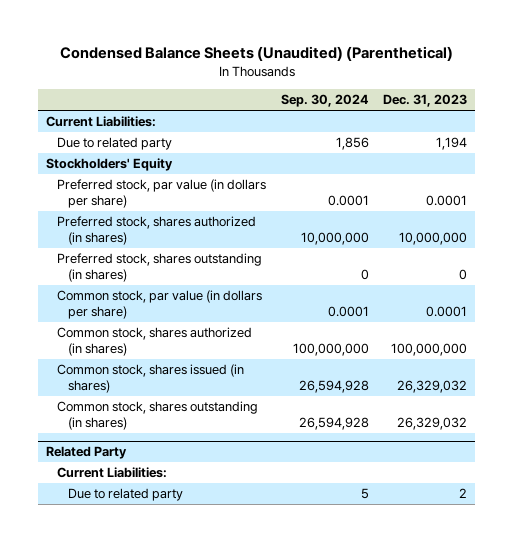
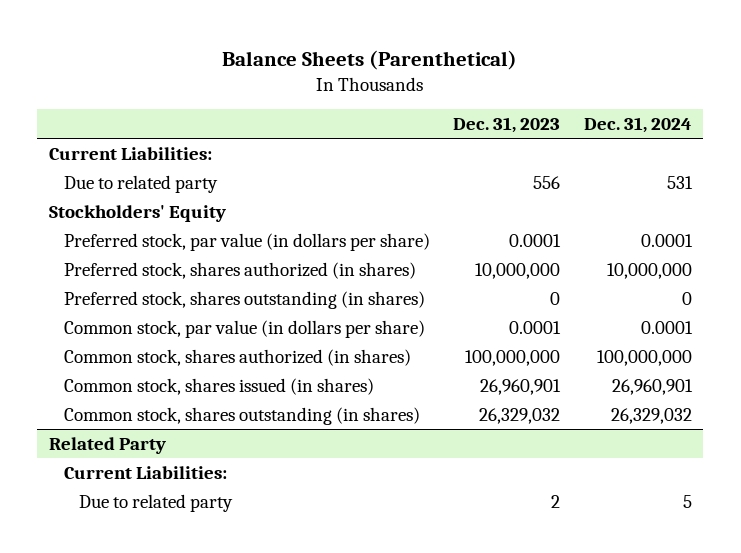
- Condensed Balance Sheets (Unaudited) (Parenthetical)
+ Balance Sheets (Parenthetical)
- | Sep. 30, 2024 | Dec. 31, 2023
+ | Dec. 31, 2023 | Dec. 31, 2024
- Due to related party | 1,856 | 1,194
+ Due to related party | 556 | 531
- Common stock, shares issued (in shares) | 26,594,928 | 26,329,032
+ Common stock, shares issued (in shares) | 26,960,901 | 26,960,901

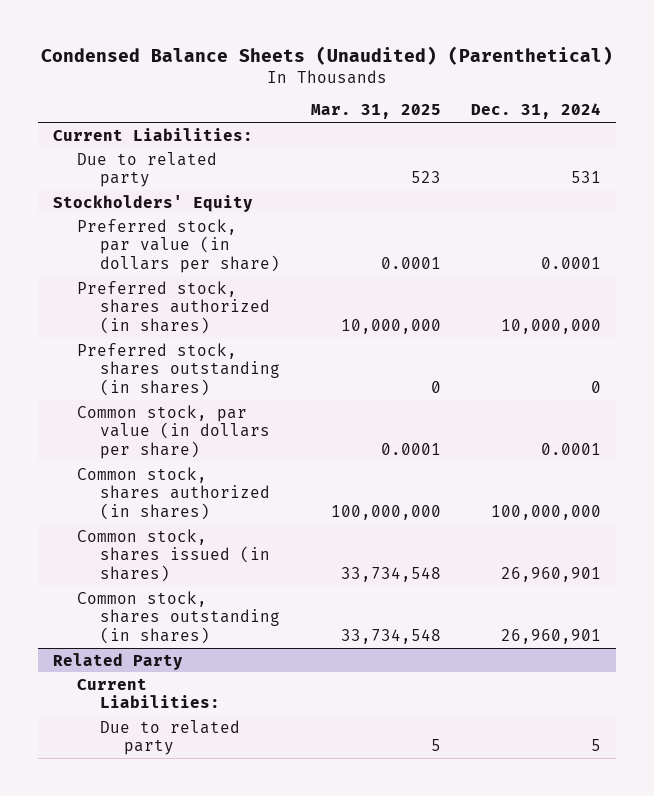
- Balance Sheets (Parenthetical)
+ Condensed Balance Sheets (Unaudited) (Parenthetical)
- | Dec. 31, 2023 | Dec. 31, 2024
+ | Mar. 31, 2025 | Dec. 31, 2024
- Common stock, shares outstanding (in shares) | 26,329,032 | 26,329,032
+ Common stock, shares outstanding (in shares) | 33,734,548 | 26,960,901

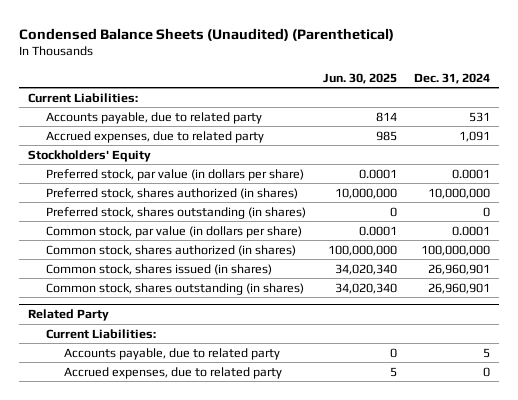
- | Mar. 31, 2025 | Dec. 31, 2024
+ | Jun. 30, 2025 | Dec. 31, 2024
- Due to related party | 523 | 531
+ Accounts payable, due to related party | 814 | 531
+ Accrued expenses, due to related party | 985 | 1,091
@ Related Party
- Due to related party | 5 | 5
+ Accounts payable, due to related party | 0 | 5
+ Accrued expenses, due to related party | 5 | 0

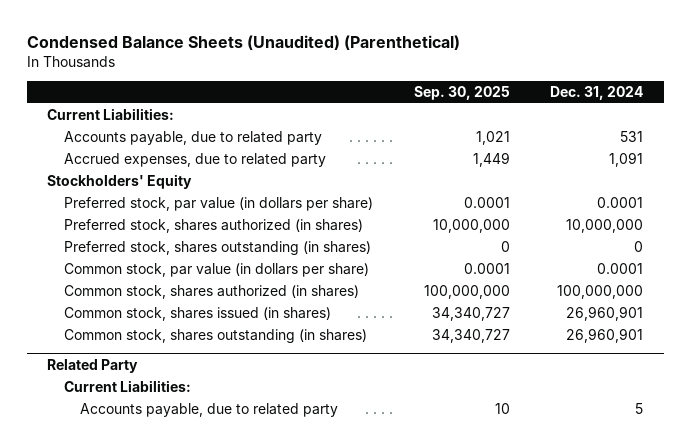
- | Jun. 30, 2025 | Dec. 31, 2024
+ | Sep. 30, 2025 | Dec. 31, 2024
@ Related Party
- Accrued expenses, due to related party | 5 | 0

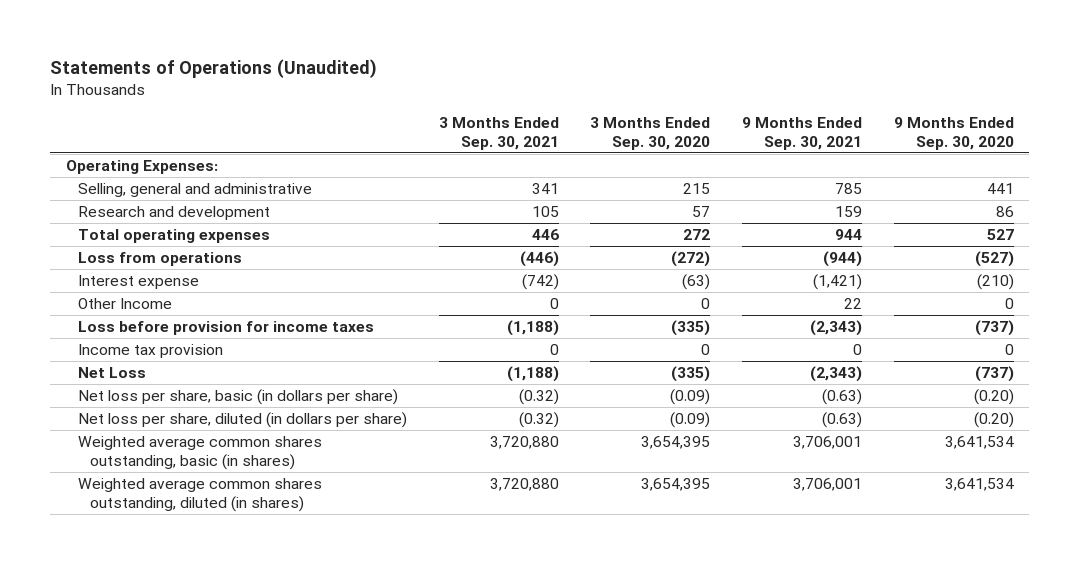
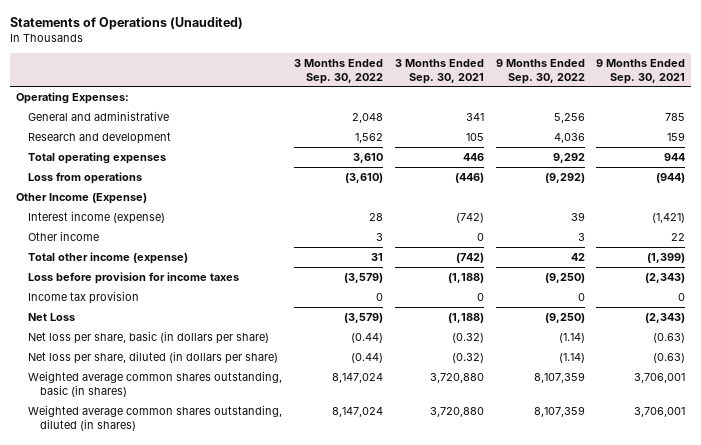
- | 3 Months Ended Sep. 30, 2021 | 3 Months Ended Sep. 30, 2020 | 9 Months Ended Sep. 30, 2021 | 9 Months Ended Sep. 30, 2020
+ | 3 Months Ended Sep. 30, 2022 | 3 Months Ended Sep. 30, 2021 | 9 Months Ended Sep. 30, 2022 | 9 Months Ended Sep. 30, 2021
- Selling, general and administrative | 341 | 215 | 785 | 441
+ General and administrative | 2,048 | 341 | 5,256 | 785
- Interest expense | (742) | (63) | (1,421) | (210)
- Other Income | 0 | 0 | 22 | 0
+ Other Income (Expense)
+ Interest income (expense) | 28 | (742) | 39 | (1,421)
+ Other income | 3 | 0 | 3 | 22
+ Total other income (expense) | 31 | (742) | 42 | (1,399)

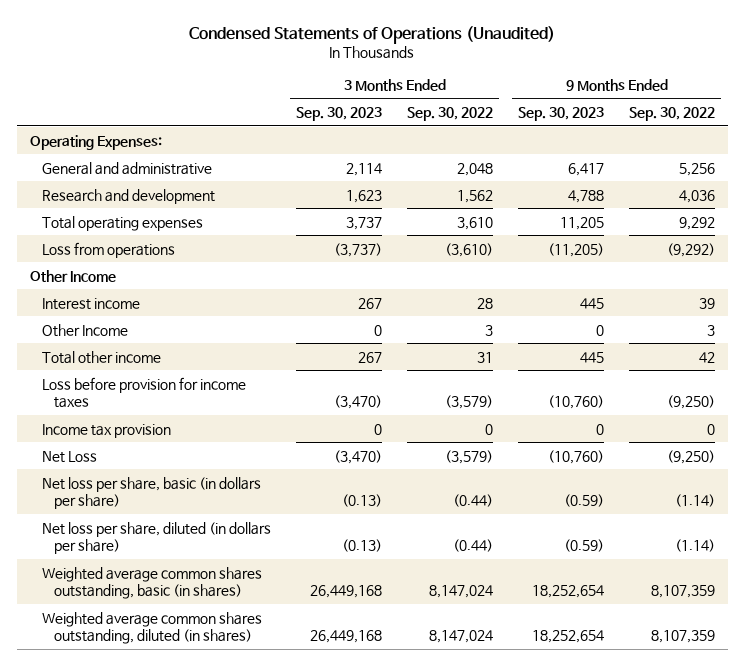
- Statements of Operations (Unaudited)
+ Condensed Statements of Operations (Unaudited)
- | 3 Months Ended Sep. 30, 2022 | 3 Months Ended Sep. 30, 2021 | 9 Months Ended Sep. 30, 2022 | 9 Months Ended Sep. 30, 2021
+ | 3 Months Ended Sep. 30, 2023 | 3 Months Ended Sep. 30, 2022 | 9 Months Ended Sep. 30, 2023 | 9 Months Ended Sep. 30, 2022
- Other Income (Expense)
- Interest income (expense) | 28 | (742) | 39 | (1,421)
- Other income | 3 | 0 | 3 | 22
- Total other income (expense) | 31 | (742) | 42 | (1,399)
+ Other Income
+ Interest income | 267 | 28 | 445 | 39
+ Other Income | 0 | 3 | 0 | 3
+ Total other income | 267 | 31 | 445 | 42

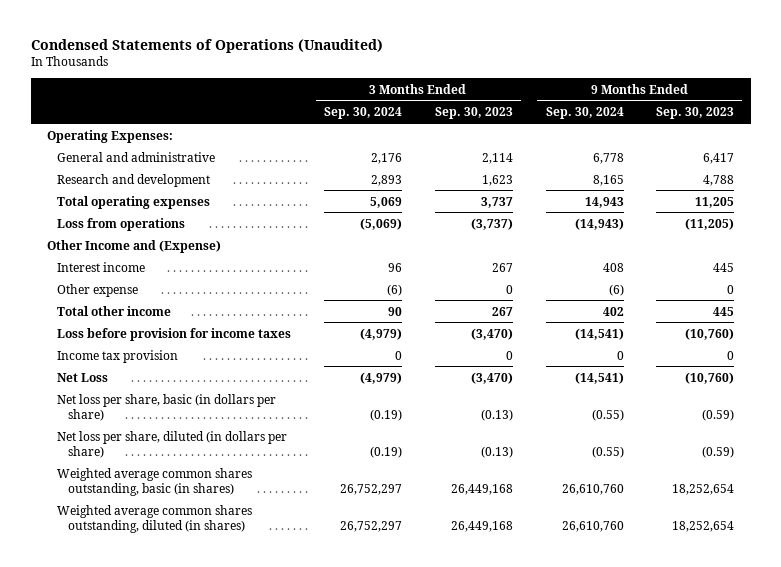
- | 3 Months Ended Sep. 30, 2023 | 3 Months Ended Sep. 30, 2022 | 9 Months Ended Sep. 30, 2023 | 9 Months Ended Sep. 30, 2022
+ | 3 Months Ended Sep. 30, 2024 | 3 Months Ended Sep. 30, 2023 | 9 Months Ended Sep. 30, 2024 | 9 Months Ended Sep. 30, 2023
- Other Income
+ Other Income and (Expense)
- Other Income | 0 | 3 | 0 | 3
+ Other expense | (6) | 0 | (6) | 0

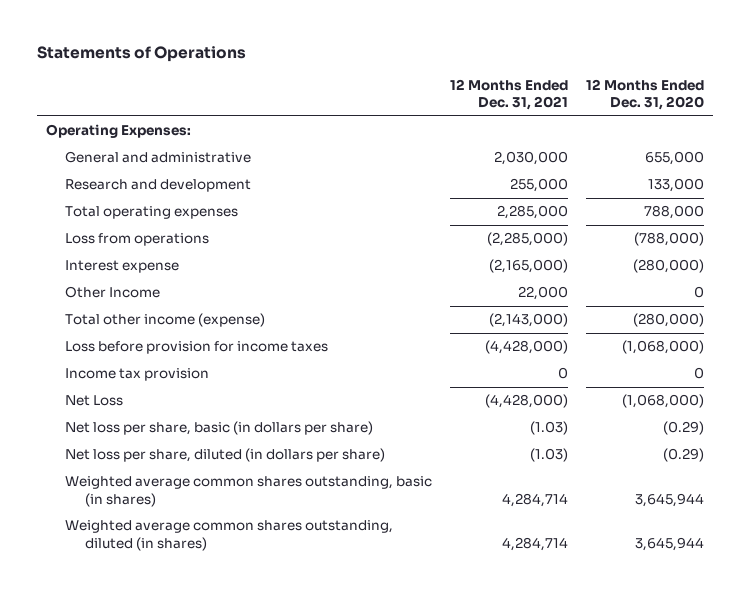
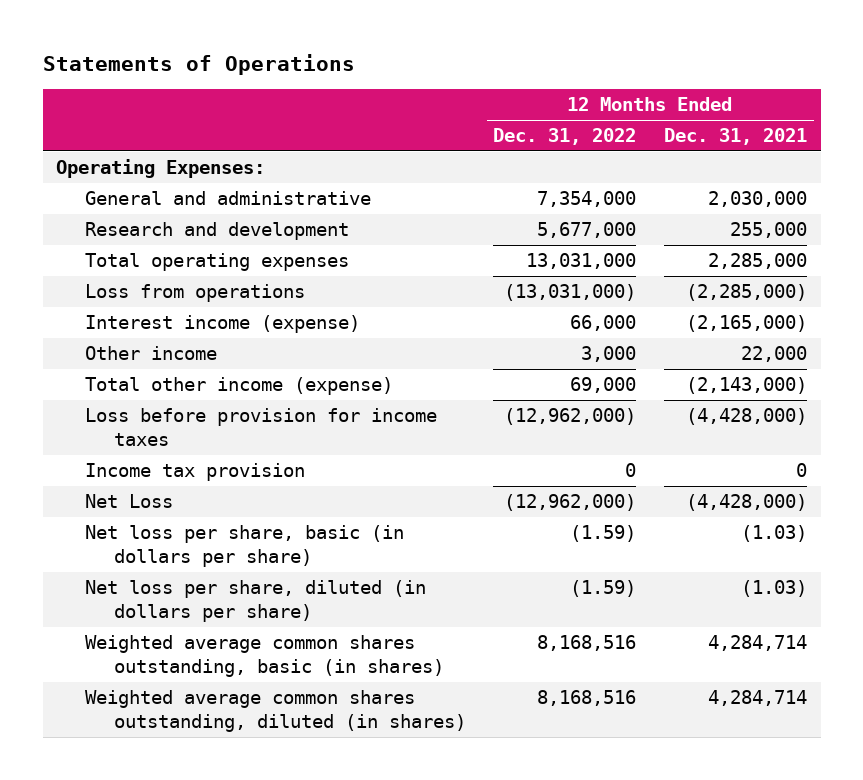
- | 12 Months Ended Dec. 31, 2021 | 12 Months Ended Dec. 31, 2020
+ | 12 Months Ended Dec. 31, 2022 | 12 Months Ended Dec. 31, 2021
- Interest expense | (2,165,000) | (280,000)
- Other Income | 22,000 | 0
+ Interest income (expense) | 66,000 | (2,165,000)
+ Other income | 3,000 | 22,000

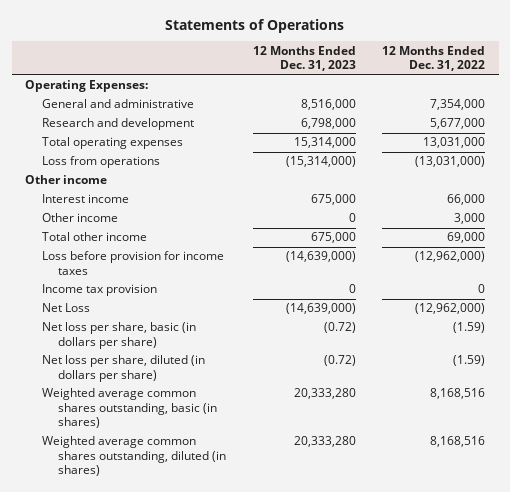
- | 12 Months Ended Dec. 31, 2022 | 12 Months Ended Dec. 31, 2021
+ | 12 Months Ended Dec. 31, 2023 | 12 Months Ended Dec. 31, 2022
- Interest income (expense) | 66,000 | (2,165,000)
+ Other income
+ Interest income | 675,000 | 66,000
- Total other income (expense) | 69,000 | (2,143,000)
+ Total other income | 675,000 | 69,000

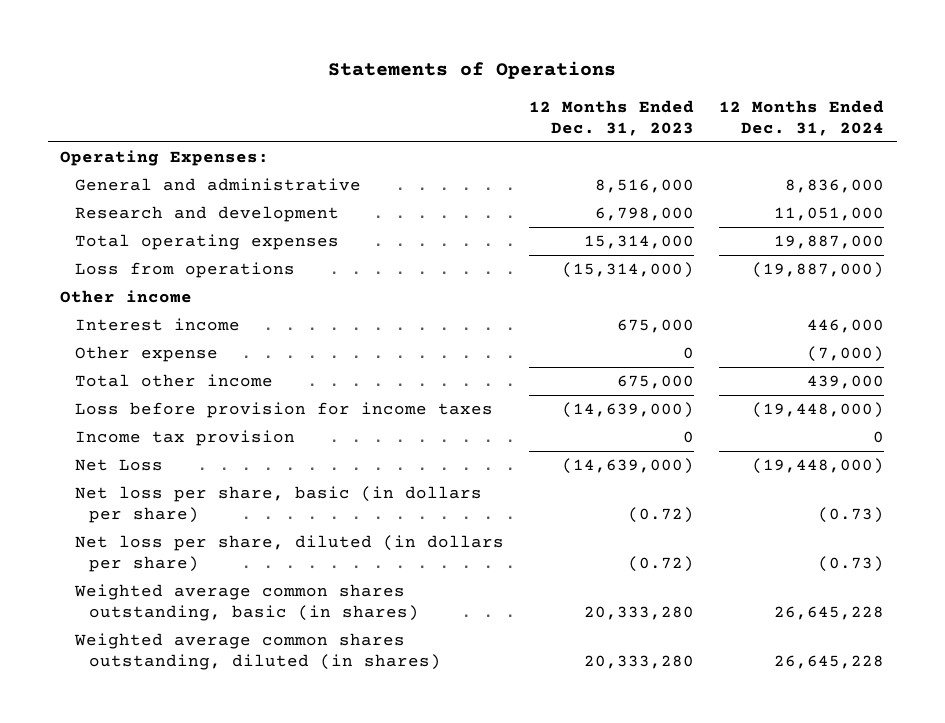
- | 12 Months Ended Dec. 31, 2023 | 12 Months Ended Dec. 31, 2022
+ | 12 Months Ended Dec. 31, 2023 | 12 Months Ended Dec. 31, 2024
- Other income | 0 | 3,000
+ Other expense | 0 | (7,000)

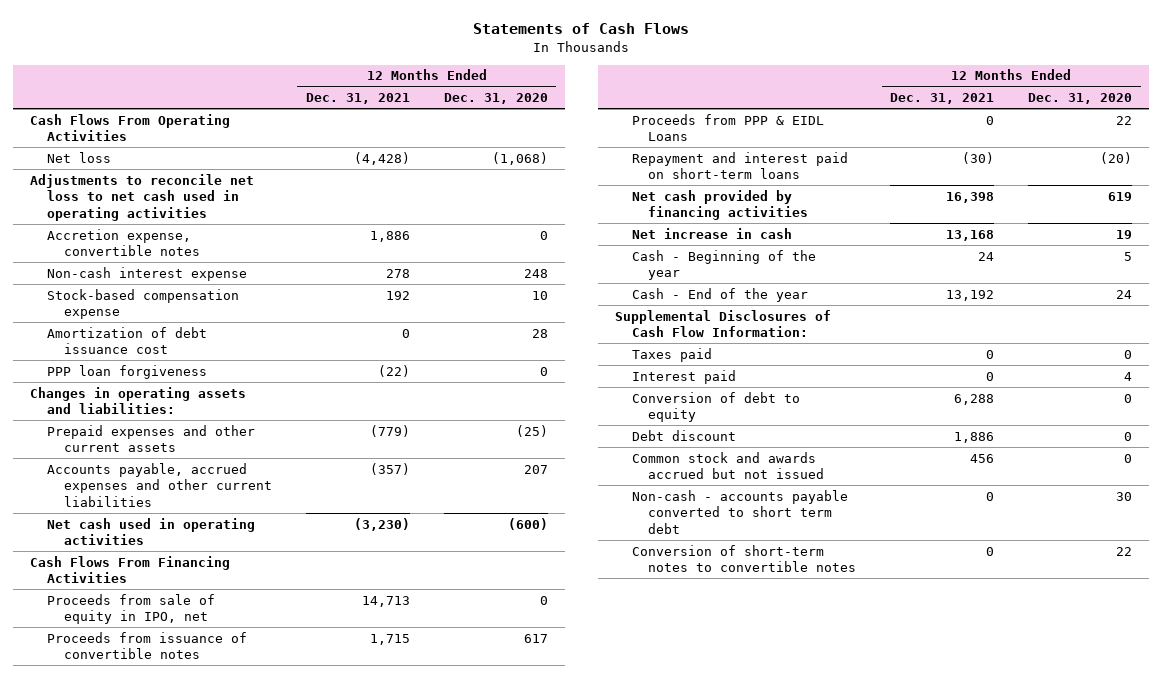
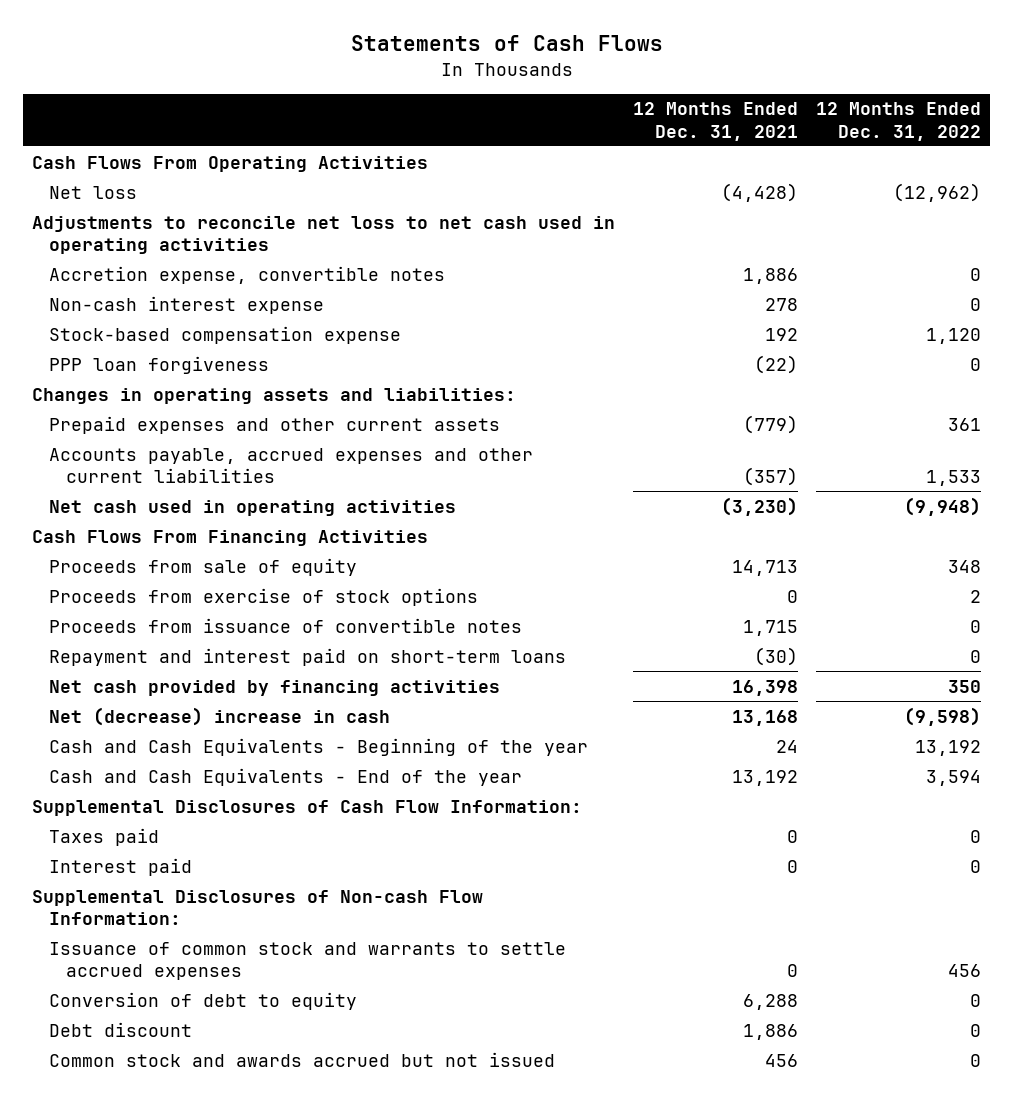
- | 12 Months Ended Dec. 31, 2021 | 12 Months Ended Dec. 31, 2020
+ | 12 Months Ended Dec. 31, 2021 | 12 Months Ended Dec. 31, 2022
- Amortization of debt issuance cost | 0 | 28
- Proceeds from sale of equity in IPO, net | 14,713 | 0
+ Proceeds from sale of equity | 14,713 | 348
+ Proceeds from exercise of stock options | 0 | 2
- Proceeds from PPP & EIDL Loans | 0 | 22
- Net increase in cash | 13,168 | 19
- Cash - Beginning of the year | 24 | 5
- Cash - End of the year | 13,192 | 24
+ Net (decrease) increase in cash | 13,168 | (9,598)
+ Cash and Cash Equivalents - Beginning of the year | 24 | 13,192
+ Cash and Cash Equivalents - End of the year | 13,192 | 3,594
+ Supplemental Disclosures of Non-cash Flow Information:
+ Issuance of common stock and warrants to settle accrued expenses | 0 | 456
- Non-cash - accounts payable converted to short term debt | 0 | 30
- Conversion of short-term notes to convertible notes | 0 | 22

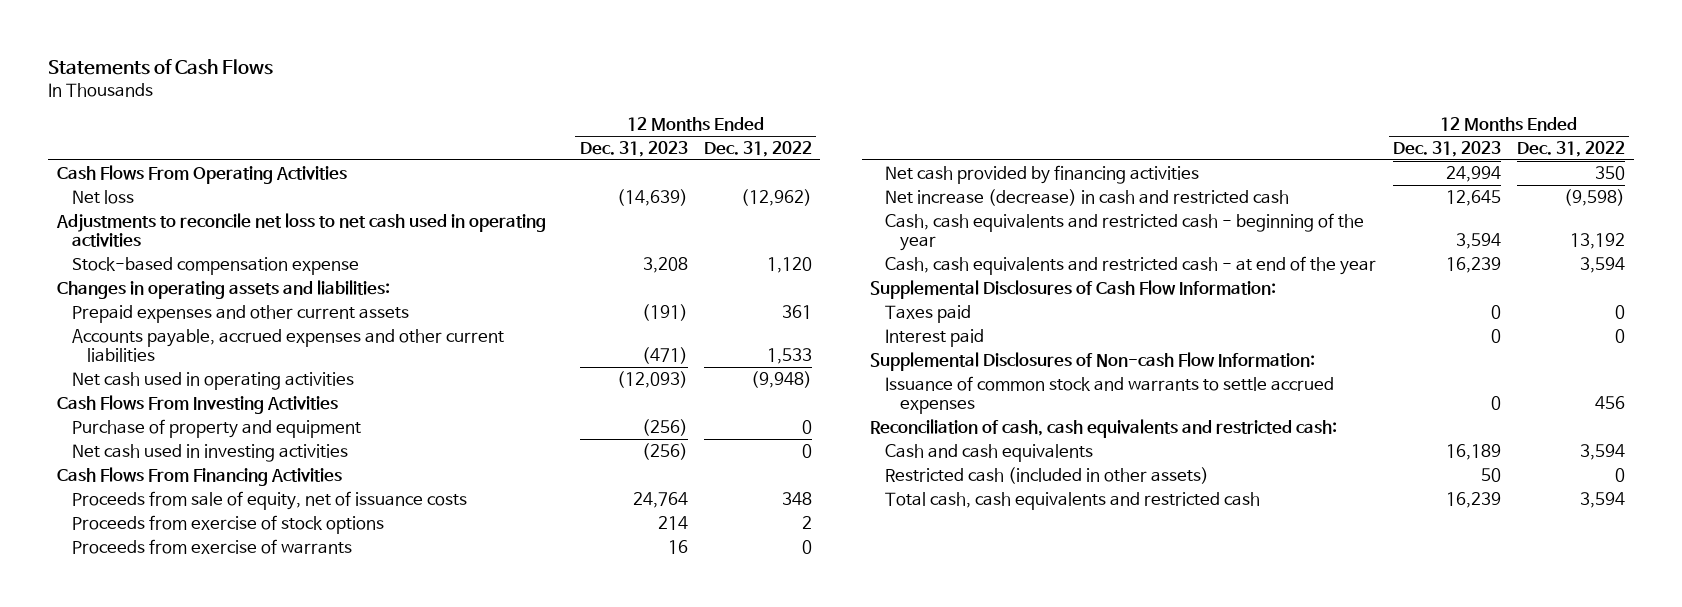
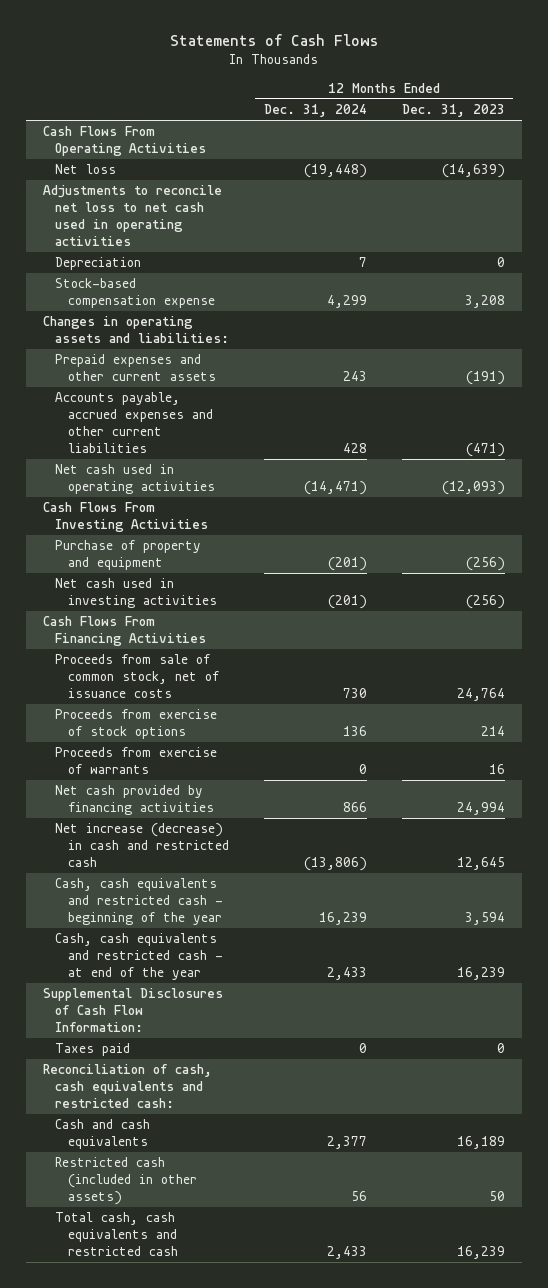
- | 12 Months Ended Dec. 31, 2023 | 12 Months Ended Dec. 31, 2022
+ | 12 Months Ended Dec. 31, 2024 | 12 Months Ended Dec. 31, 2023
+ Depreciation | 7 | 0
- Proceeds from sale of equity, net of issuance costs | 24,764 | 348
+ Proceeds from sale of common stock, net of issuance costs | 730 | 24,764
- Interest paid | 0 | 0
- Supplemental Disclosures of Non-cash Flow Information:
- Issuance of common stock and warrants to settle accrued expenses | 0 | 456

